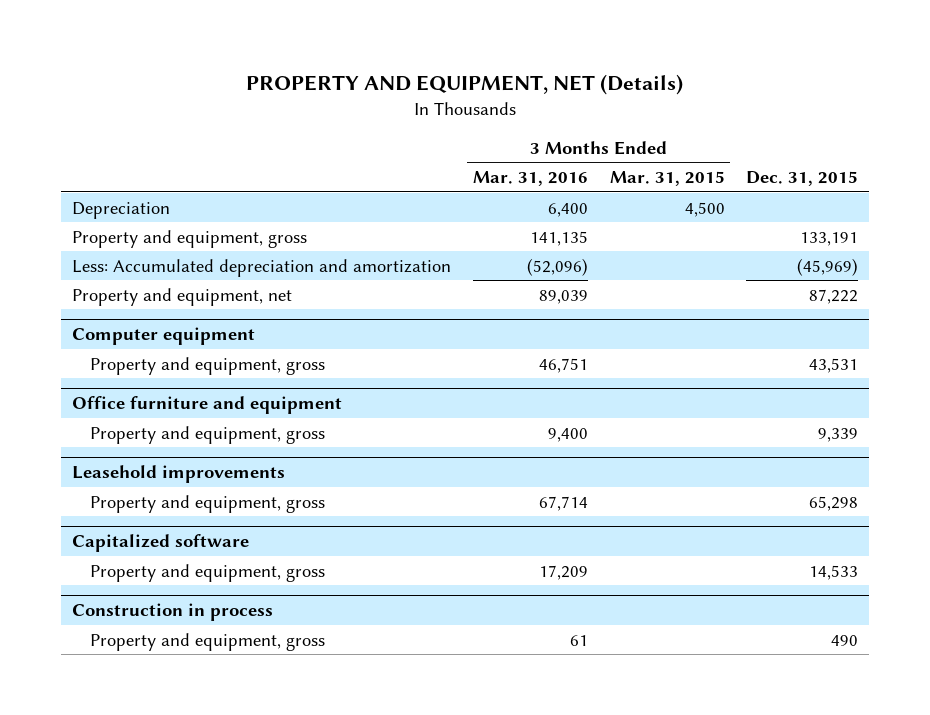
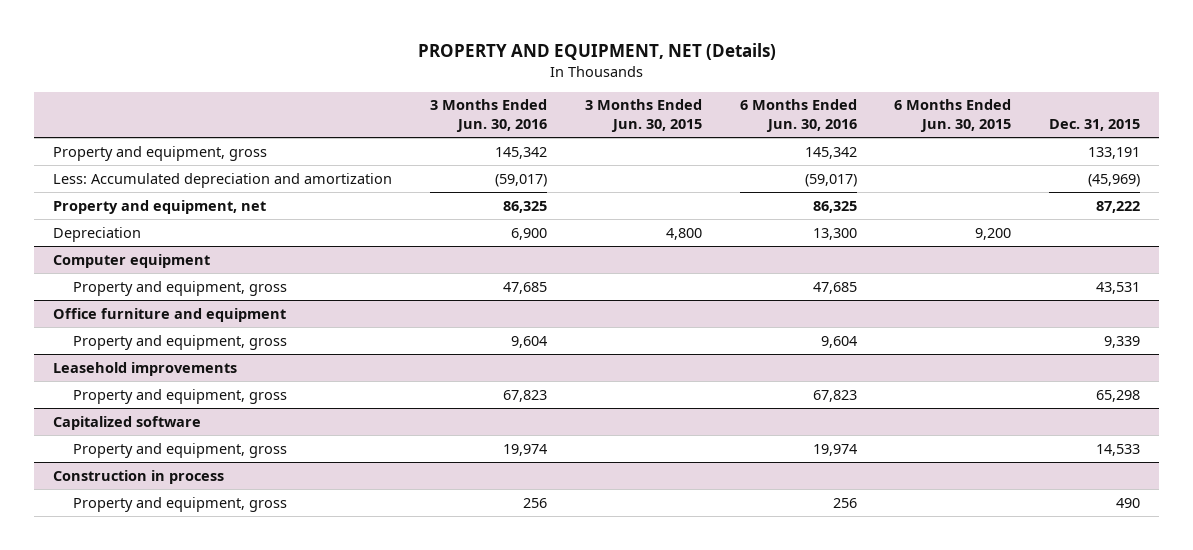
- | 3 Months Ended Mar. 31, 2016 | 3 Months Ended Mar. 31, 2015 | Dec. 31, 2015
+ | 3 Months Ended Jun. 30, 2016 | 3 Months Ended Jun. 30, 2015 | 6 Months Ended Jun. 30, 2016 | 6 Months Ended Jun. 30, 2015 | Dec. 31, 2015
moved down: Depreciation | 6,900 | 4,800 | 13,300 | 9,200 |

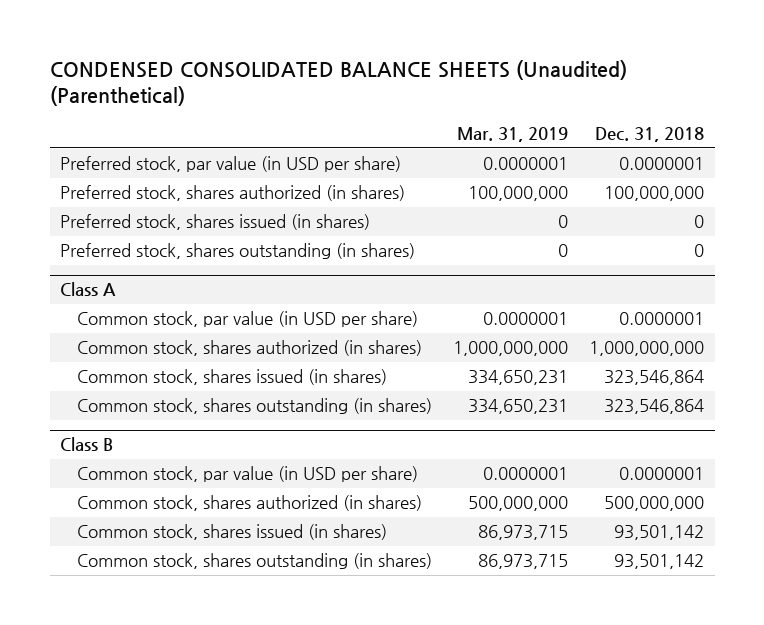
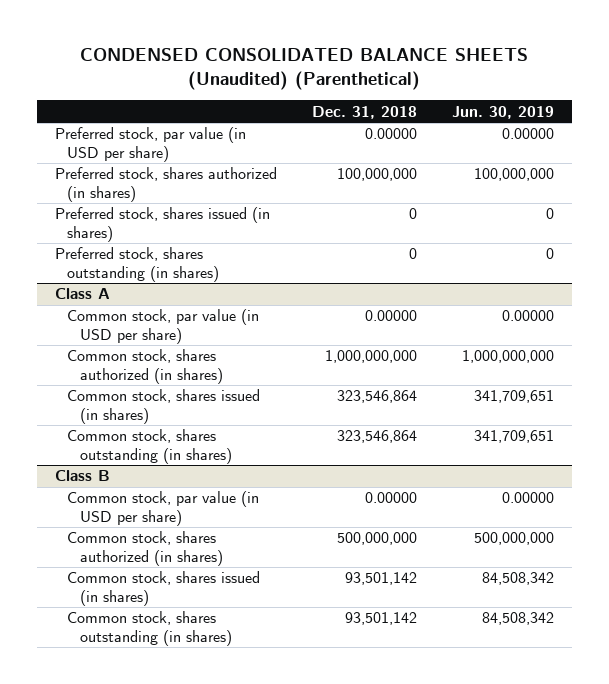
- | Mar. 31, 2019 | Dec. 31, 2018
+ | Dec. 31, 2018 | Jun. 30, 2019
- Preferred stock, par value (in USD per share) | 0.0000001 | 0.0000001
+ Preferred stock, par value (in USD per share) | 0.00000 | 0.00000
@ Class A
- Common stock, par value (in USD per share) | 0.0000001 | 0.0000001
+ Common stock, par value (in USD per share) | 0.00000 | 0.00000
@ Class B
- Common stock, par value (in USD per share) | 0.0000001 | 0.0000001
+ Common stock, par value (in USD per share) | 0.00000 | 0.00000

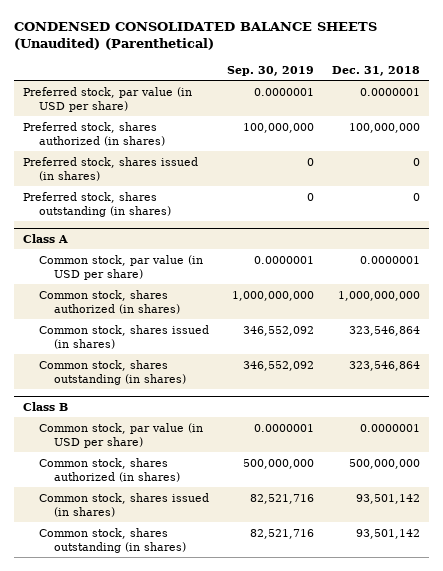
- | Dec. 31, 2018 | Jun. 30, 2019
+ | Sep. 30, 2019 | Dec. 31, 2018
- Preferred stock, par value (in USD per share) | 0.00000 | 0.00000
+ Preferred stock, par value (in USD per share) | 0.0000001 | 0.0000001
@ Class A
- Common stock, par value (in USD per share) | 0.00000 | 0.00000
+ Common stock, par value (in USD per share) | 0.0000001 | 0.0000001
@ Class B
- Common stock, par value (in USD per share) | 0.00000 | 0.00000
+ Common stock, par value (in USD per share) | 0.0000001 | 0.0000001

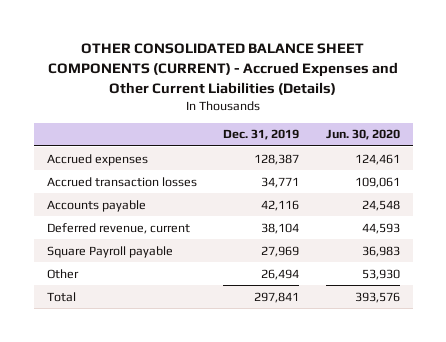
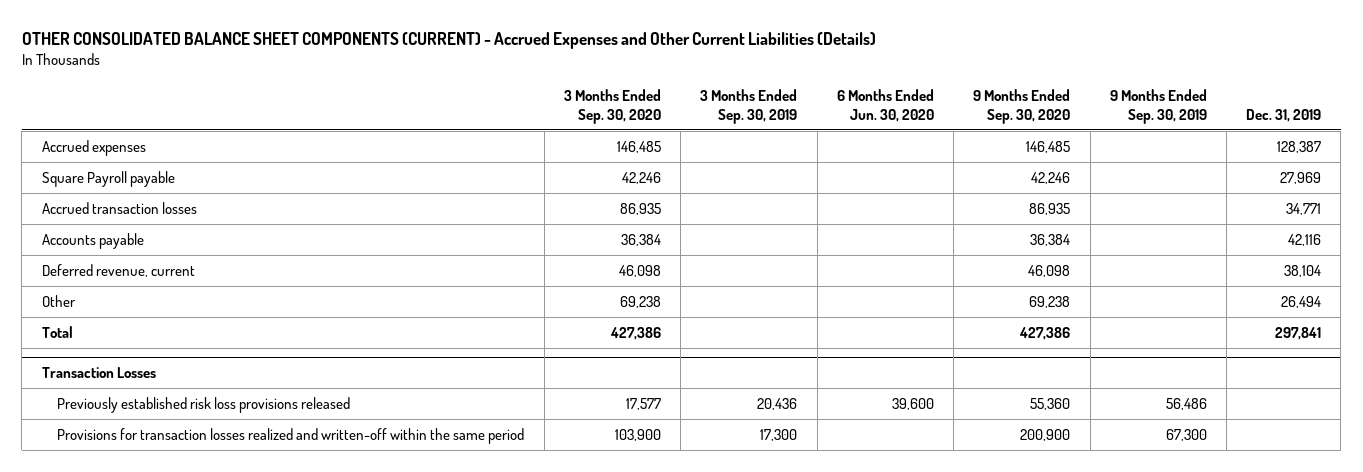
- | Dec. 31, 2019 | Jun. 30, 2020
+ | 3 Months Ended Sep. 30, 2020 | 3 Months Ended Sep. 30, 2019 | 6 Months Ended Jun. 30, 2020 | 9 Months Ended Sep. 30, 2020 | 9 Months Ended Sep. 30, 2019 | Dec. 31, 2019
moved up: Square Payroll payable | 42,246 | | | 42,246 | | 27,969
+ Transaction Losses
+ Previously established risk loss provisions released | 17,577 | 20,436 | 39,600 | 55,360 | 56,486 |
+ Provisions for transaction losses realized and written-off within the same period | 103,900 | 17,300 | | 200,900 | 67,300 |

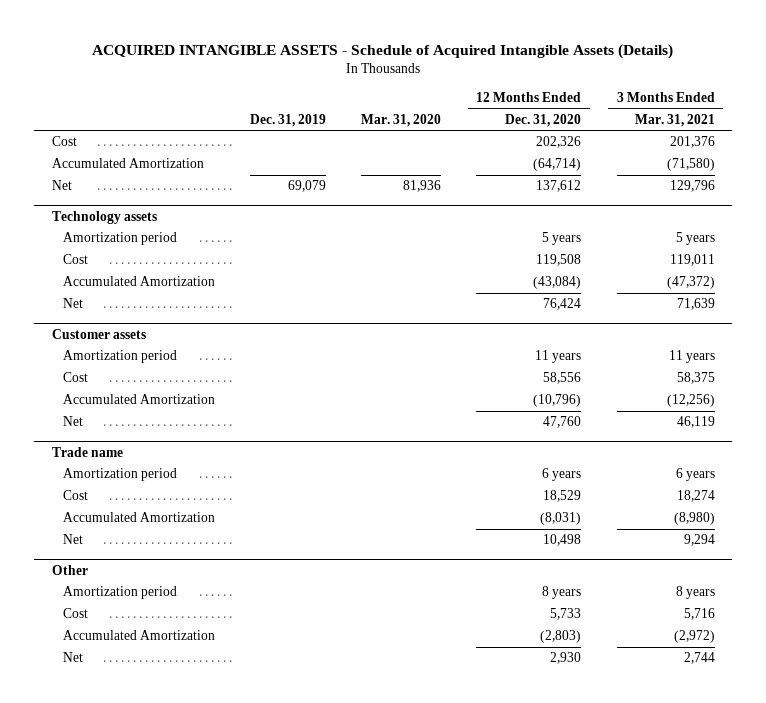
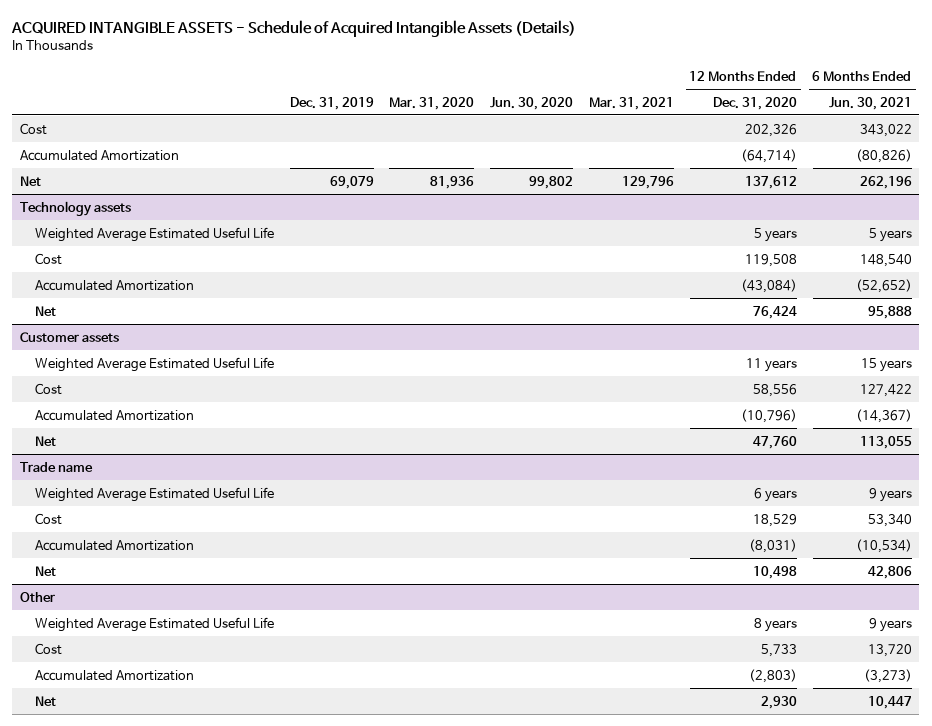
- | Dec. 31, 2019 | Mar. 31, 2020 | 12 Months Ended Dec. 31, 2020 | 3 Months Ended Mar. 31, 2021
+ | Dec. 31, 2019 | Mar. 31, 2020 | Jun. 30, 2020 | Mar. 31, 2021 | 12 Months Ended Dec. 31, 2020 | 6 Months Ended Jun. 30, 2021
@ Technology assets
- Amortization period | | | 5 years | 5 years
+ Weighted Average Estimated Useful Life | | | | | 5 years | 5 years
@ Customer assets
- Amortization period | | | 11 years | 11 years
+ Weighted Average Estimated Useful Life | | | | | 11 years | 15 years
@ Trade name
- Amortization period | | | 6 years | 6 years
+ Weighted Average Estimated Useful Life | | | | | 6 years | 9 years
@ Other
- Amortization period | | | 8 years | 8 years
+ Weighted Average Estimated Useful Life | | | | | 8 years | 9 years

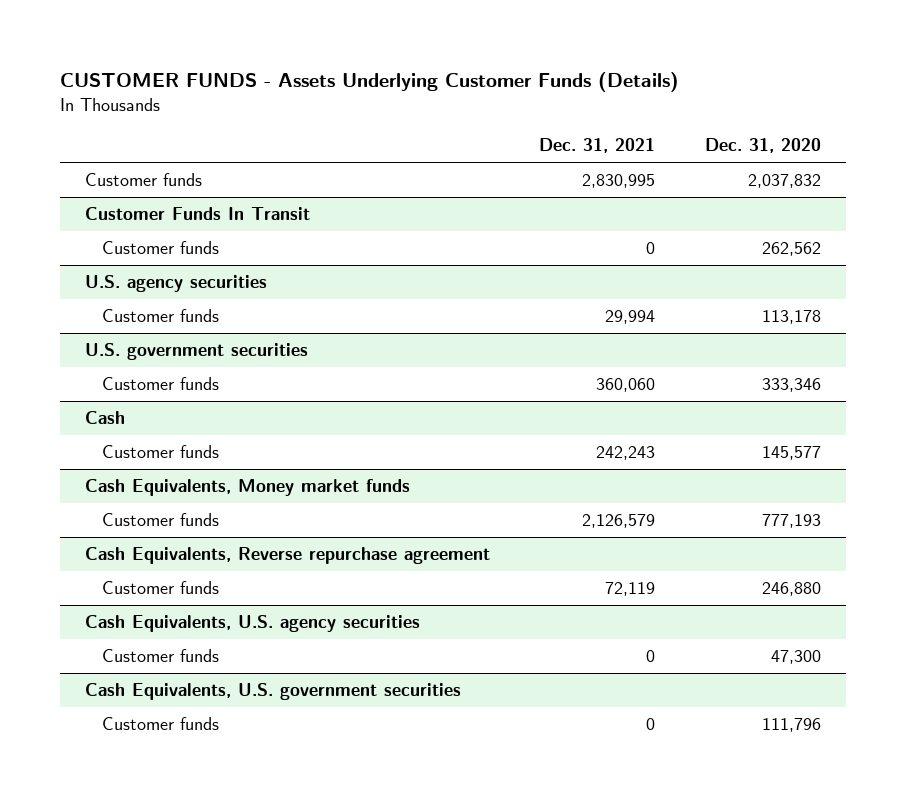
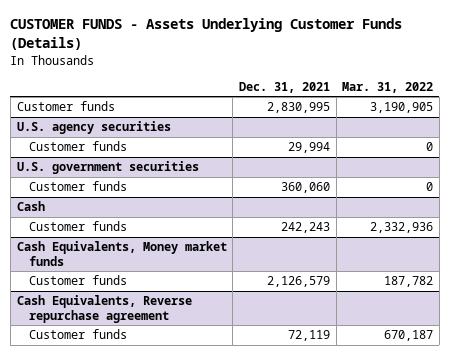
- | Dec. 31, 2021 | Dec. 31, 2020
+ | Dec. 31, 2021 | Mar. 31, 2022
- Customer Funds In Transit
- Customer funds | 0 | 262,562
- Cash Equivalents, U.S. agency securities
- Customer funds | 0 | 47,300
- Cash Equivalents, U.S. government securities
- Customer funds | 0 | 111,796

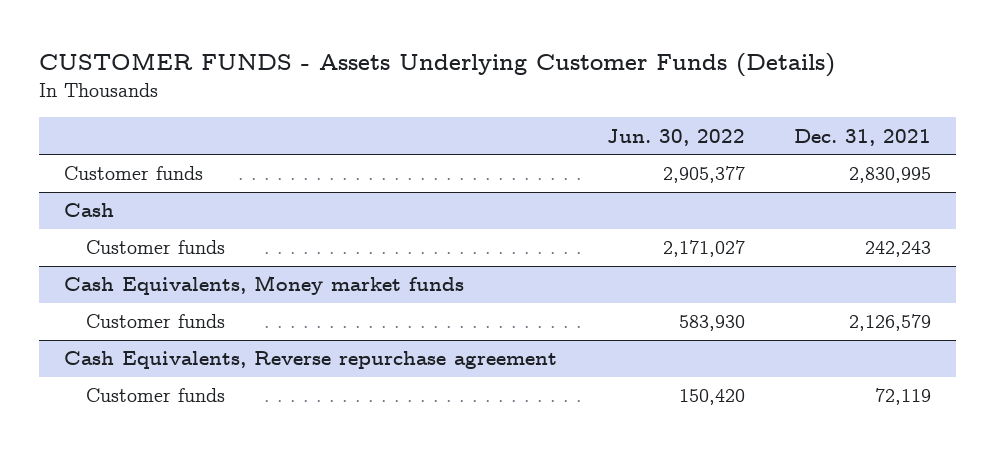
- | Dec. 31, 2021 | Mar. 31, 2022
+ | Jun. 30, 2022 | Dec. 31, 2021
- U.S. agency securities
- Customer funds | 29,994 | 0
- U.S. government securities
- Customer funds | 360,060 | 0

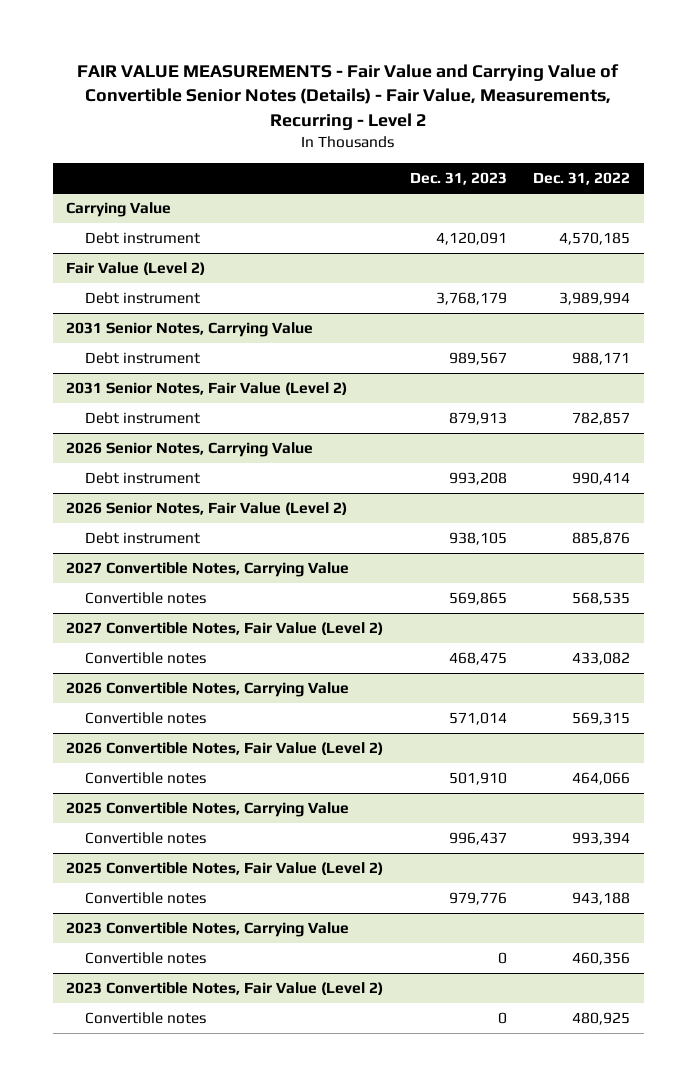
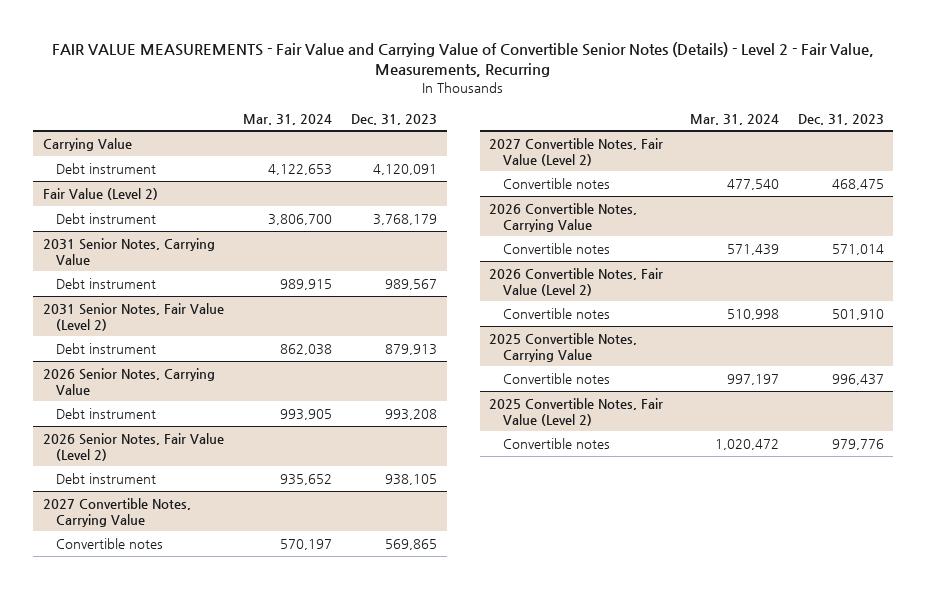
- FAIR VALUE MEASUREMENTS - Fair Value and Carrying Value of Convertible Senior Notes (Details) - Fair Value, Measurements, Recurring - Level 2
+ FAIR VALUE MEASUREMENTS - Fair Value and Carrying Value of Convertible Senior Notes (Details) - Level 2 - Fair Value, Measurements, Recurring
- | Dec. 31, 2023 | Dec. 31, 2022
+ | Mar. 31, 2024 | Dec. 31, 2023
- 2023 Convertible Notes, Carrying Value
- Convertible notes | 0 | 460,356
- 2023 Convertible Notes, Fair Value (Level 2)
- Convertible notes | 0 | 480,925

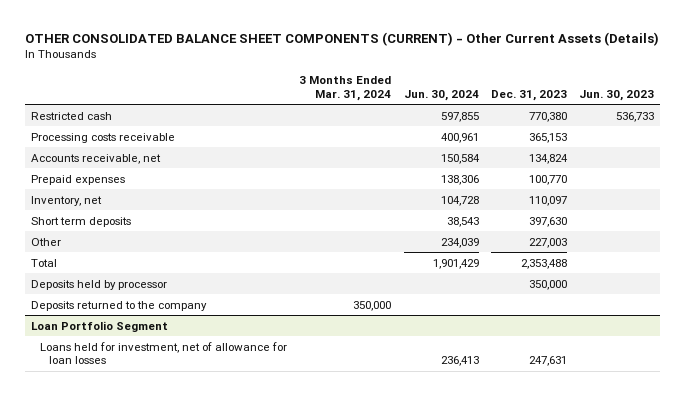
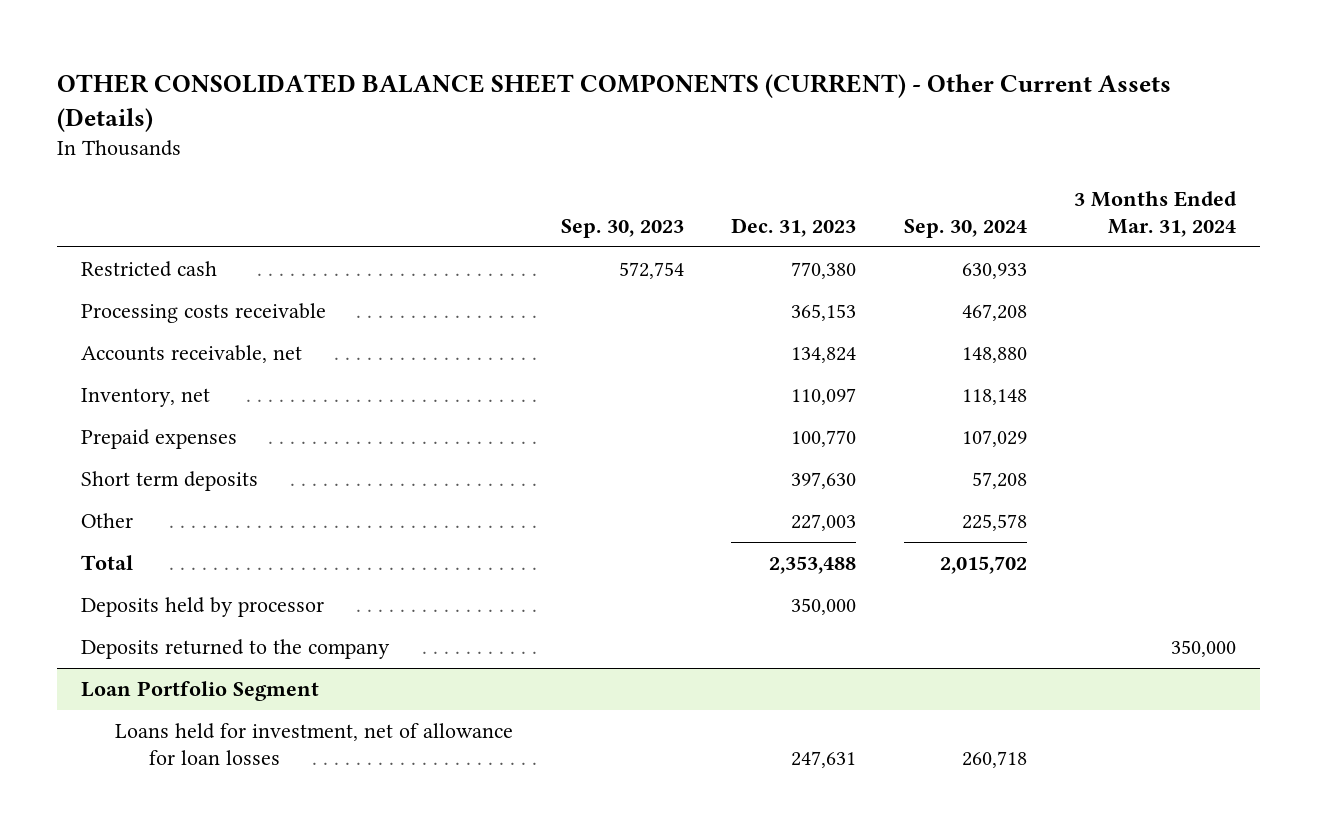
- | 3 Months Ended Mar. 31, 2024 | Jun. 30, 2024 | Dec. 31, 2023 | Jun. 30, 2023
+ | Sep. 30, 2023 | Dec. 31, 2023 | Sep. 30, 2024 | 3 Months Ended Mar. 31, 2024
moved down: Prepaid expenses | | 100,770 | 107,029 |

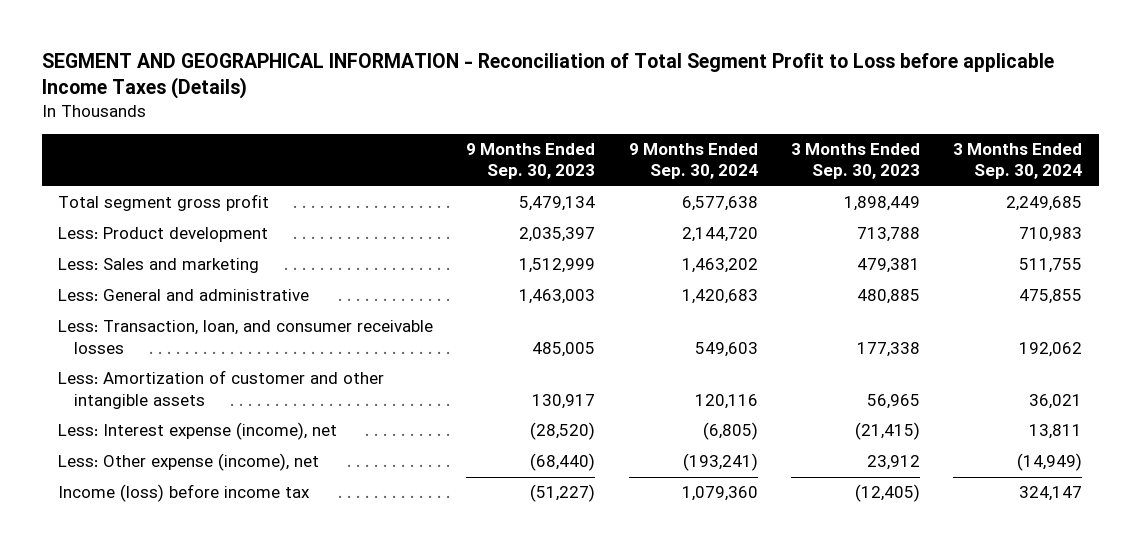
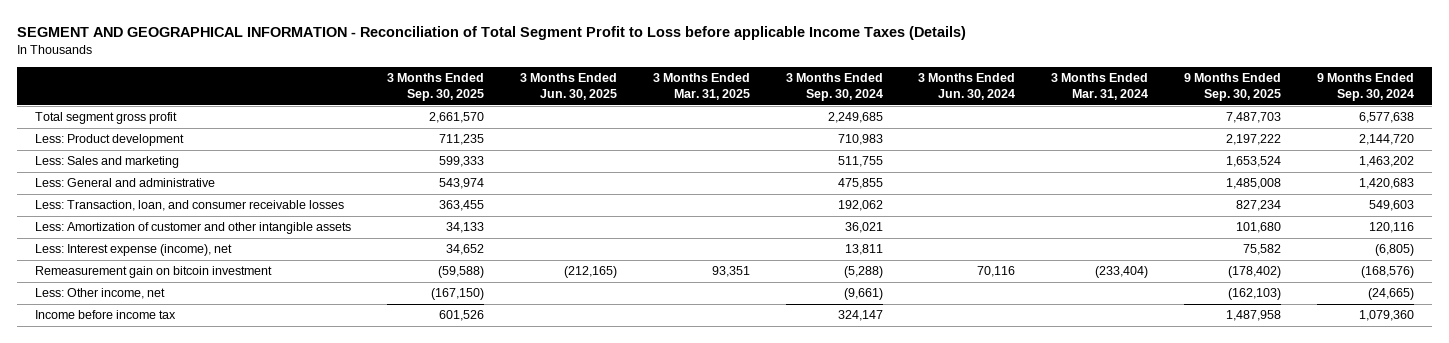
- | 9 Months Ended Sep. 30, 2023 | 9 Months Ended Sep. 30, 2024 | 3 Months Ended Sep. 30, 2023 | 3 Months Ended Sep. 30, 2024
+ | 3 Months Ended Sep. 30, 2025 | 3 Months Ended Jun. 30, 2025 | 3 Months Ended Mar. 31, 2025 | 3 Months Ended Sep. 30, 2024 | 3 Months Ended Jun. 30, 2024 | 3 Months Ended Mar. 31, 2024 | 9 Months Ended Sep. 30, 2025 | 9 Months Ended Sep. 30, 2024
- Less: Other expense (income), net | (68,440) | (193,241) | 23,912 | (14,949)
- Income (loss) before income tax | (51,227) | 1,079,360 | (12,405) | 324,147
+ Remeasurement gain on bitcoin investment | (59,588) | (212,165) | 93,351 | (5,288) | 70,116 | (233,404) | (178,402) | (168,576)
+ Less: Other income, net | (167,150) | | | (9,661) | | | (162,103) | (24,665)
+ Income before income tax | 601,526 | | | 324,147 | | | 1,487,958 | 1,079,360

